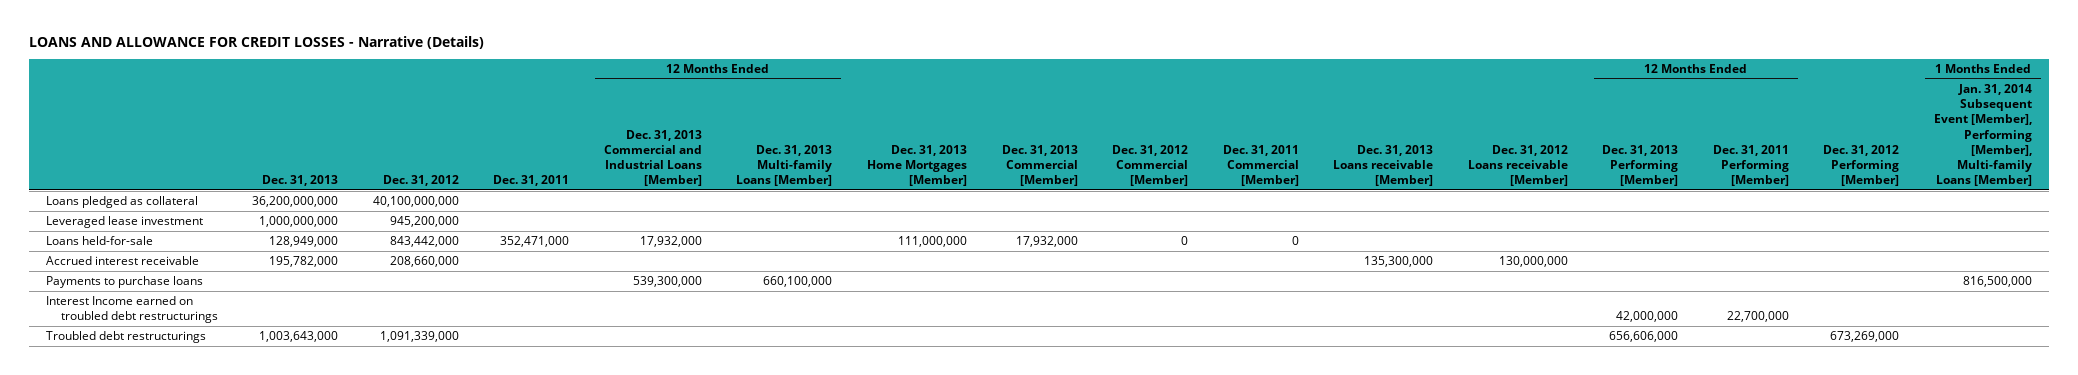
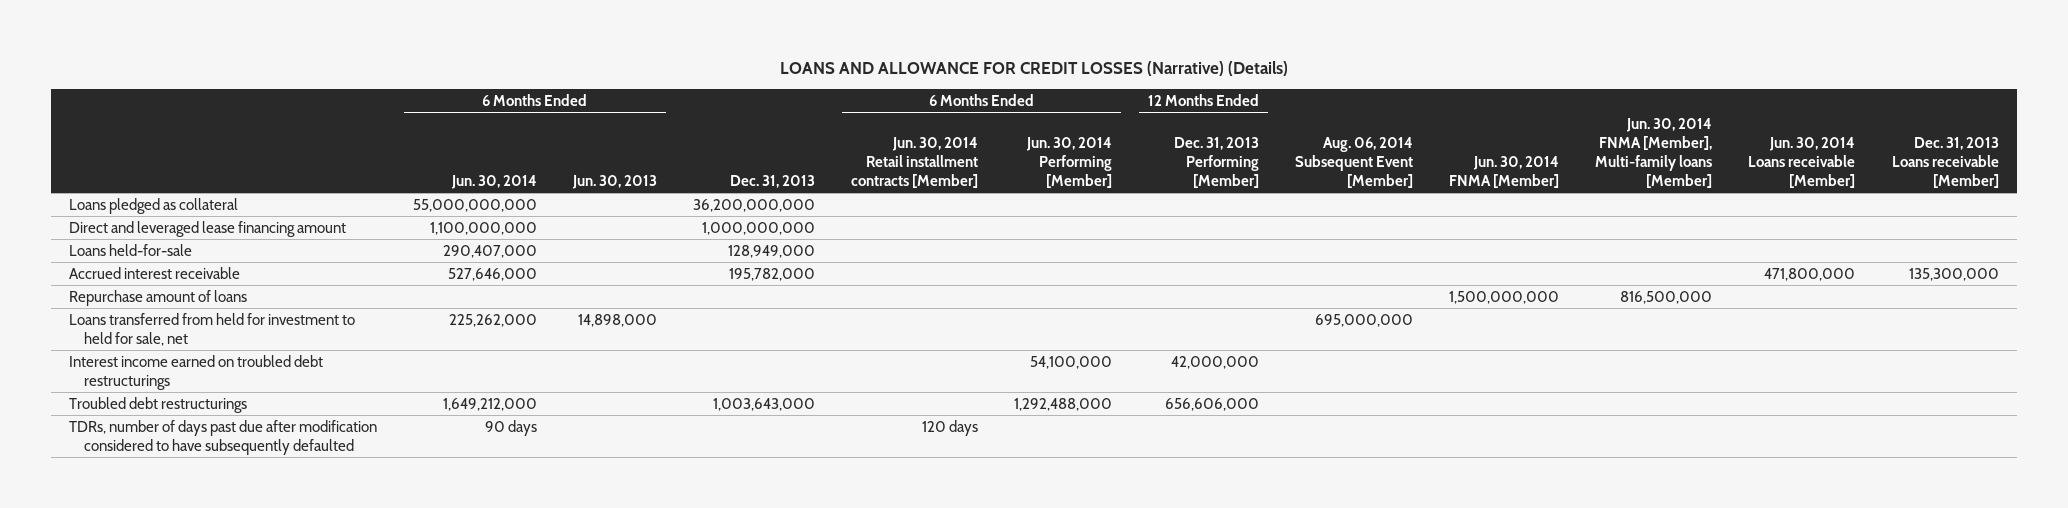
- LOANS AND ALLOWANCE FOR CREDIT LOSSES - Narrative (Details)
+ LOANS AND ALLOWANCE FOR CREDIT LOSSES (Narrative) (Details)
- | Dec. 31, 2013 | Dec. 31, 2012 | Dec. 31, 2011 | 12 Months Ended Dec. 31, 2013 Commercial and Industrial Loans [Member] | 12 Months Ended Dec. 31, 2013 Multi-family Loans [Member] | Dec. 31, 2013 Home Mortgages [Member] | Dec. 31, 2013 Commercial [Member] | Dec. 31, 2012 Commercial [Member] | Dec. 31, 2011 Commercial [Member] | Dec. 31, 2013 Loans receivable [Member] | Dec. 31, 2012 Loans receivable [Member] | 12 Months Ended Dec. 31, 2013 Performing [Member] | 12 Months Ended Dec. 31, 2011 Performing [Member] | Dec. 31, 2012 Performing [Member] | 1 Months Ended Jan. 31, 2014 Subsequent Event [Member], Performing [Member], Multi-family Loans [Member]
+ | 6 Months Ended Jun. 30, 2014 | 6 Months Ended Jun. 30, 2013 | Dec. 31, 2013 | 6 Months Ended Jun. 30, 2014 Retail installment contracts [Member] | 6 Months Ended Jun. 30, 2014 Performing [Member] | 12 Months Ended Dec. 31, 2013 Performing [Member] | Aug. 06, 2014 Subsequent Event [Member] | Jun. 30, 2014 FNMA [Member] | Jun. 30, 2014 FNMA [Member], Multi-family loans [Member] | Jun. 30, 2014 Loans receivable [Member] | Dec. 31, 2013 Loans receivable [Member]
- Leveraged lease investment | 1,000,000,000 | 945,200,000 | | | | | | | | | | | | |
+ Direct and leveraged lease financing amount | 1,100,000,000 | | 1,000,000,000 | | | | | | | |
- Payments to purchase loans | | | | 539,300,000 | 660,100,000 | | | | | | | | | | 816,500,000
- Interest Income earned on troubled debt restructurings | | | | | | | | | | | | 42,000,000 | 22,700,000 | |
+ Repurchase amount of loans | | | | | | | | 1,500,000,000 | 816,500,000 | |
+ Loans transferred from held for investment to held for sale, net | 225,262,000 | 14,898,000 | | | | | 695,000,000 | | | |
+ Interest income earned on troubled debt restructurings | | | | | 54,100,000 | 42,000,000 | | | | |
+ TDRs, number of days past due after modification considered to have subsequently defaulted | 90 days | | | 120 days | | | | | | |

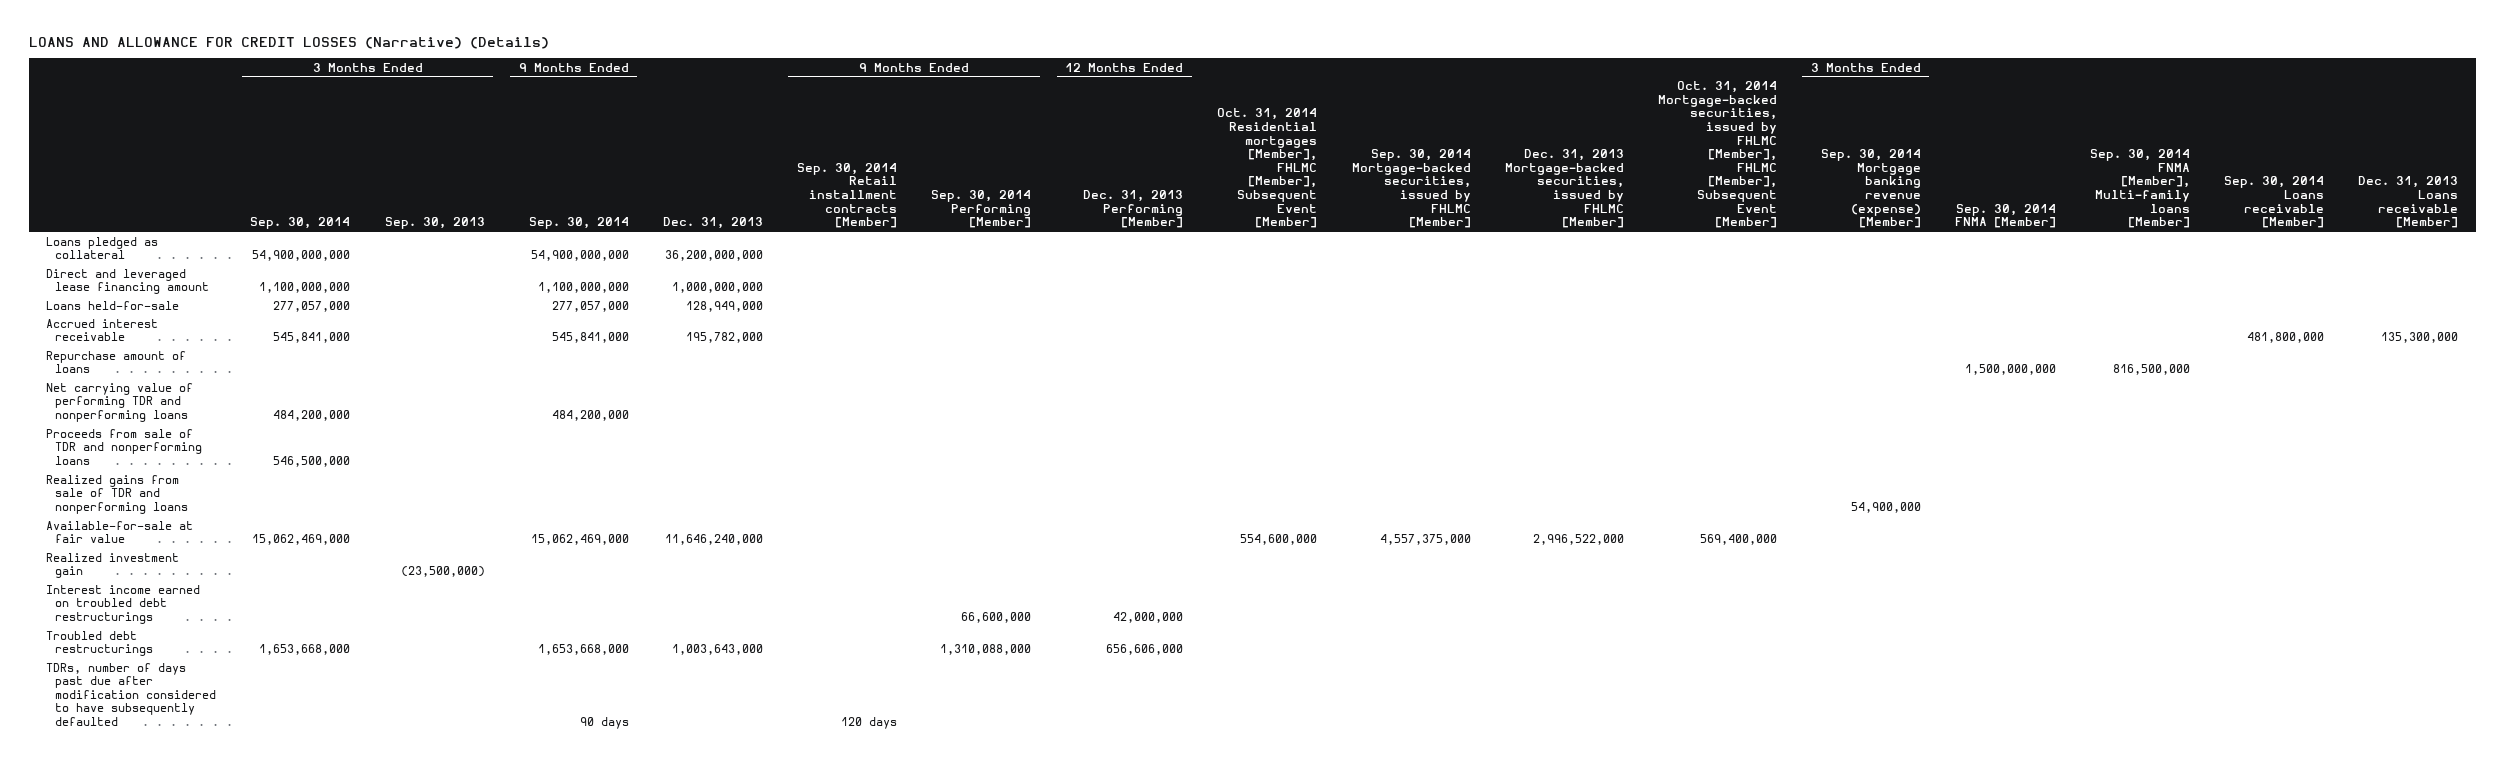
- | 6 Months Ended Jun. 30, 2014 | 6 Months Ended Jun. 30, 2013 | Dec. 31, 2013 | 6 Months Ended Jun. 30, 2014 Retail installment contracts [Member] | 6 Months Ended Jun. 30, 2014 Performing [Member] | 12 Months Ended Dec. 31, 2013 Performing [Member] | Aug. 06, 2014 Subsequent Event [Member] | Jun. 30, 2014 FNMA [Member] | Jun. 30, 2014 FNMA [Member], Multi-family loans [Member] | Jun. 30, 2014 Loans receivable [Member] | Dec. 31, 2013 Loans receivable [Member]
+ | 3 Months Ended Sep. 30, 2014 | 3 Months Ended Sep. 30, 2013 | 9 Months Ended Sep. 30, 2014 | Dec. 31, 2013 | 9 Months Ended Sep. 30, 2014 Retail installment contracts [Member] | 9 Months Ended Sep. 30, 2014 Performing [Member] | 12 Months Ended Dec. 31, 2013 Performing [Member] | Oct. 31, 2014 Residential mortgages [Member], FHLMC [Member], Subsequent Event [Member] | Sep. 30, 2014 Mortgage-backed securities, issued by FHLMC [Member] | Dec. 31, 2013 Mortgage-backed securities, issued by FHLMC [Member] | Oct. 31, 2014 Mortgage-backed securities, issued by FHLMC [Member], FHLMC [Member], Subsequent Event [Member] | 3 Months Ended Sep. 30, 2014 Mortgage banking revenue (expense) [Member] | Sep. 30, 2014 FNMA [Member] | Sep. 30, 2014 FNMA [Member], Multi-family loans [Member] | Sep. 30, 2014 Loans receivable [Member] | Dec. 31, 2013 Loans receivable [Member]
- Loans transferred from held for investment to held for sale, net | 225,262,000 | 14,898,000 | | | | | 695,000,000 | | | |
+ Net carrying value of performing TDR and nonperforming loans | 484,200,000 | | 484,200,000 | | | | | | | | | | | | |
+ Proceeds from sale of TDR and nonperforming loans | 546,500,000 | | | | | | | | | | | | | | |
+ Realized gains from sale of TDR and nonperforming loans | | | | | | | | | | | | 54,900,000 | | | |
+ Available-for-sale at fair value | 15,062,469,000 | | 15,062,469,000 | 11,646,240,000 | | | | 554,600,000 | 4,557,375,000 | 2,996,522,000 | 569,400,000 | | | | |
+ Realized investment gain | | (23,500,000) | | | | | | | | | | | | | |

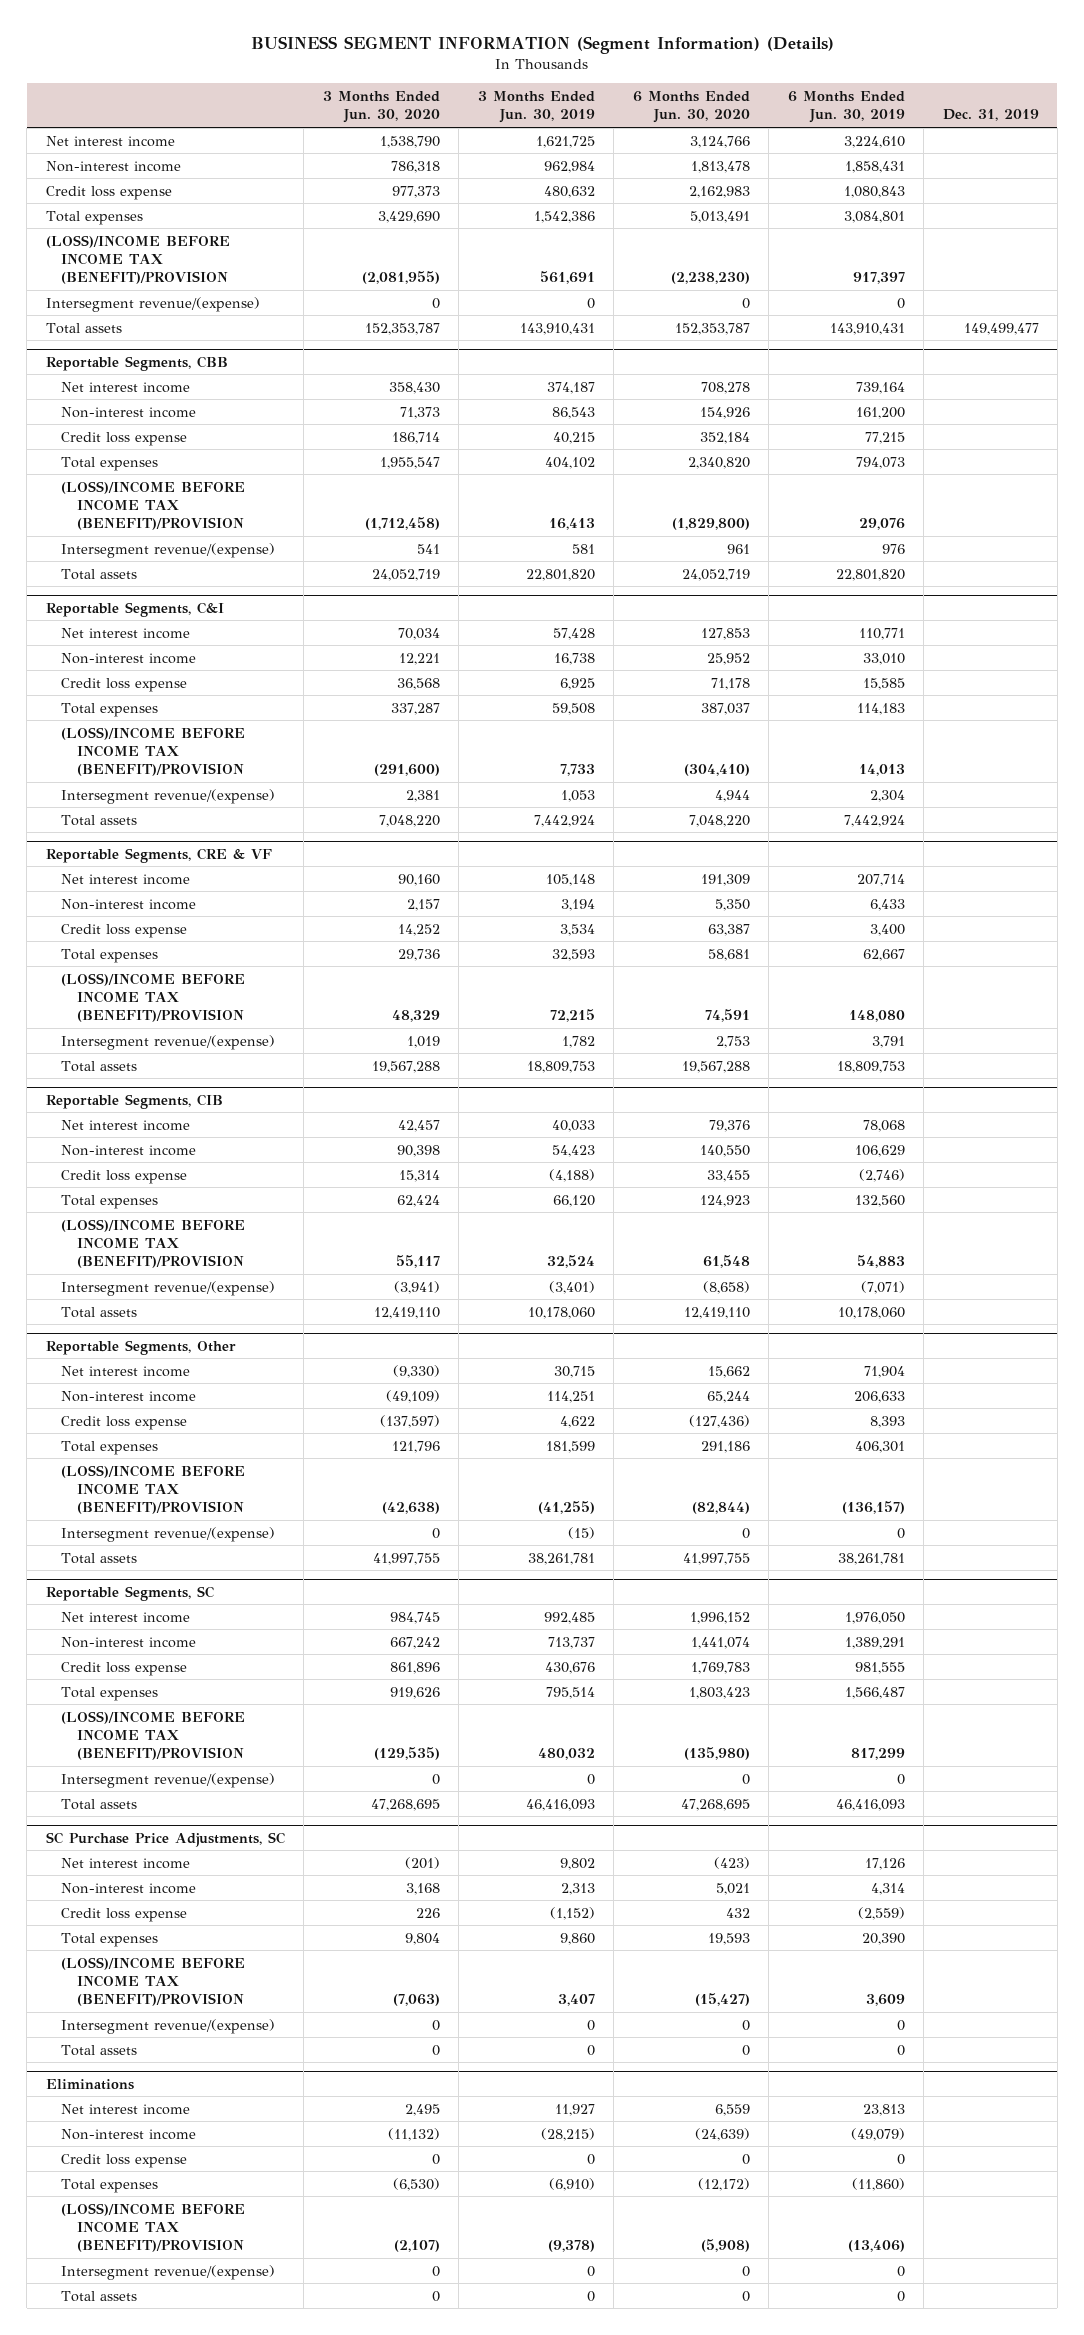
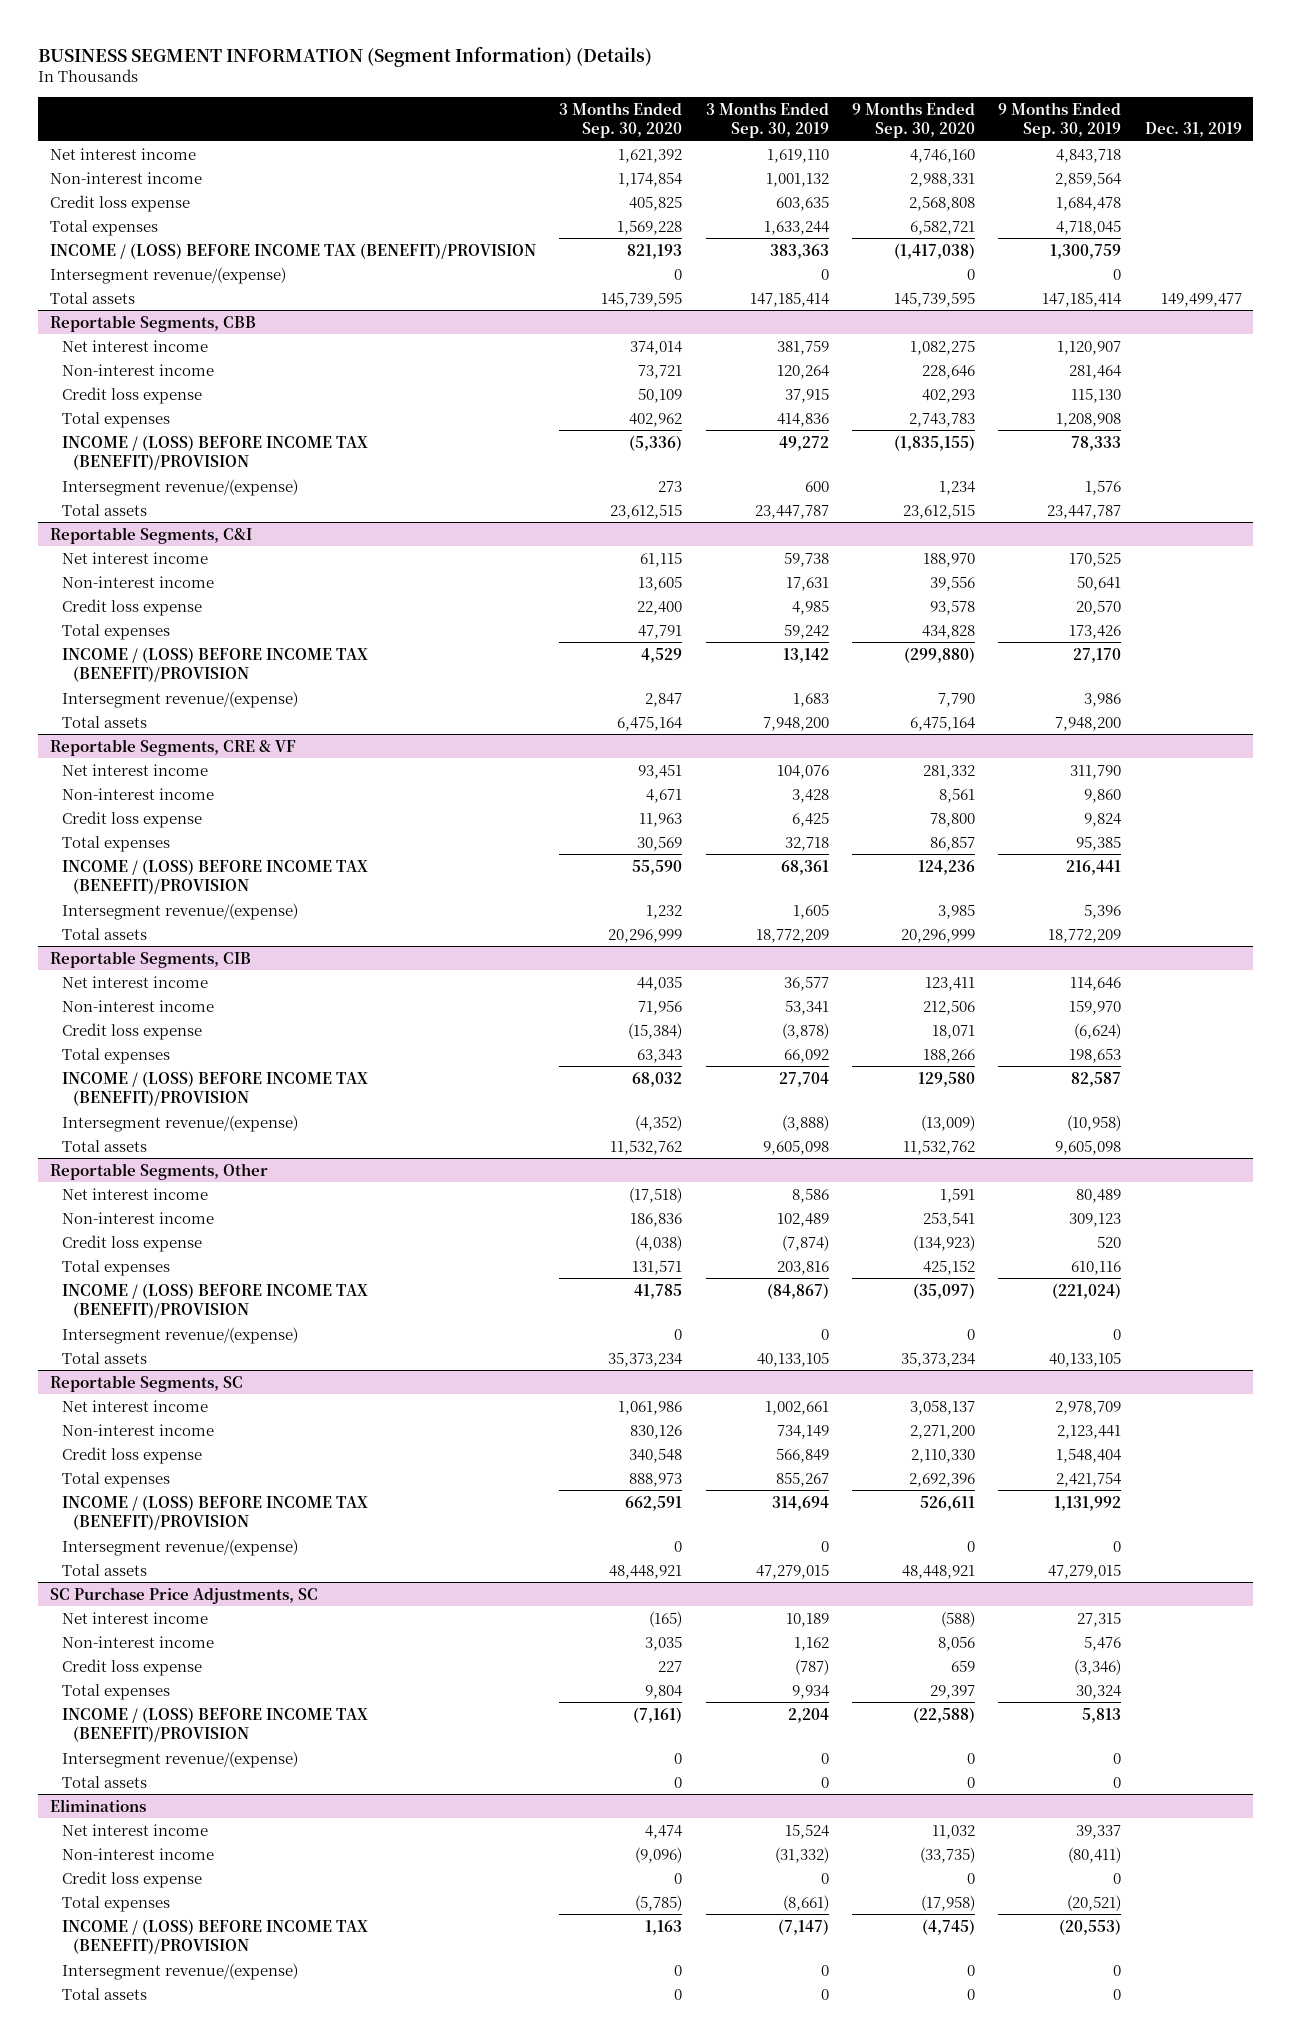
- | 3 Months Ended Jun. 30, 2020 | 3 Months Ended Jun. 30, 2019 | 6 Months Ended Jun. 30, 2020 | 6 Months Ended Jun. 30, 2019 | Dec. 31, 2019
+ | 3 Months Ended Sep. 30, 2020 | 3 Months Ended Sep. 30, 2019 | 9 Months Ended Sep. 30, 2020 | 9 Months Ended Sep. 30, 2019 | Dec. 31, 2019
- (LOSS)/INCOME BEFORE INCOME TAX (BENEFIT)/PROVISION | (2,081,955) | 561,691 | (2,238,230) | 917,397 |
+ INCOME / (LOSS) BEFORE INCOME TAX (BENEFIT)/PROVISION | 821,193 | 383,363 | (1,417,038) | 1,300,759 |
@ Reportable Segments, CBB
- (LOSS)/INCOME BEFORE INCOME TAX (BENEFIT)/PROVISION | (1,712,458) | 16,413 | (1,829,800) | 29,076 |
+ INCOME / (LOSS) BEFORE INCOME TAX (BENEFIT)/PROVISION | (5,336) | 49,272 | (1,835,155) | 78,333 |
@ Reportable Segments, C&I
- (LOSS)/INCOME BEFORE INCOME TAX (BENEFIT)/PROVISION | (291,600) | 7,733 | (304,410) | 14,013 |
+ INCOME / (LOSS) BEFORE INCOME TAX (BENEFIT)/PROVISION | 4,529 | 13,142 | (299,880) | 27,170 |
@ Reportable Segments, CRE & VF
- (LOSS)/INCOME BEFORE INCOME TAX (BENEFIT)/PROVISION | 48,329 | 72,215 | 74,591 | 148,080 |
+ INCOME / (LOSS) BEFORE INCOME TAX (BENEFIT)/PROVISION | 55,590 | 68,361 | 124,236 | 216,441 |
@ Reportable Segments, CIB
- (LOSS)/INCOME BEFORE INCOME TAX (BENEFIT)/PROVISION | 55,117 | 32,524 | 61,548 | 54,883 |
+ INCOME / (LOSS) BEFORE INCOME TAX (BENEFIT)/PROVISION | 68,032 | 27,704 | 129,580 | 82,587 |
@ Reportable Segments, Other
- (LOSS)/INCOME BEFORE INCOME TAX (BENEFIT)/PROVISION | (42,638) | (41,255) | (82,844) | (136,157) |
+ INCOME / (LOSS) BEFORE INCOME TAX (BENEFIT)/PROVISION | 41,785 | (84,867) | (35,097) | (221,024) |
@ Reportable Segments, SC
- (LOSS)/INCOME BEFORE INCOME TAX (BENEFIT)/PROVISION | (129,535) | 480,032 | (135,980) | 817,299 |
+ INCOME / (LOSS) BEFORE INCOME TAX (BENEFIT)/PROVISION | 662,591 | 314,694 | 526,611 | 1,131,992 |
@ SC Purchase Price Adjustments, SC
- (LOSS)/INCOME BEFORE INCOME TAX (BENEFIT)/PROVISION | (7,063) | 3,407 | (15,427) | 3,609 |
+ INCOME / (LOSS) BEFORE INCOME TAX (BENEFIT)/PROVISION | (7,161) | 2,204 | (22,588) | 5,813 |
@ Eliminations
- (LOSS)/INCOME BEFORE INCOME TAX (BENEFIT)/PROVISION | (2,107) | (9,378) | (5,908) | (13,406) |
+ INCOME / (LOSS) BEFORE INCOME TAX (BENEFIT)/PROVISION | 1,163 | (7,147) | (4,745) | (20,553) |

